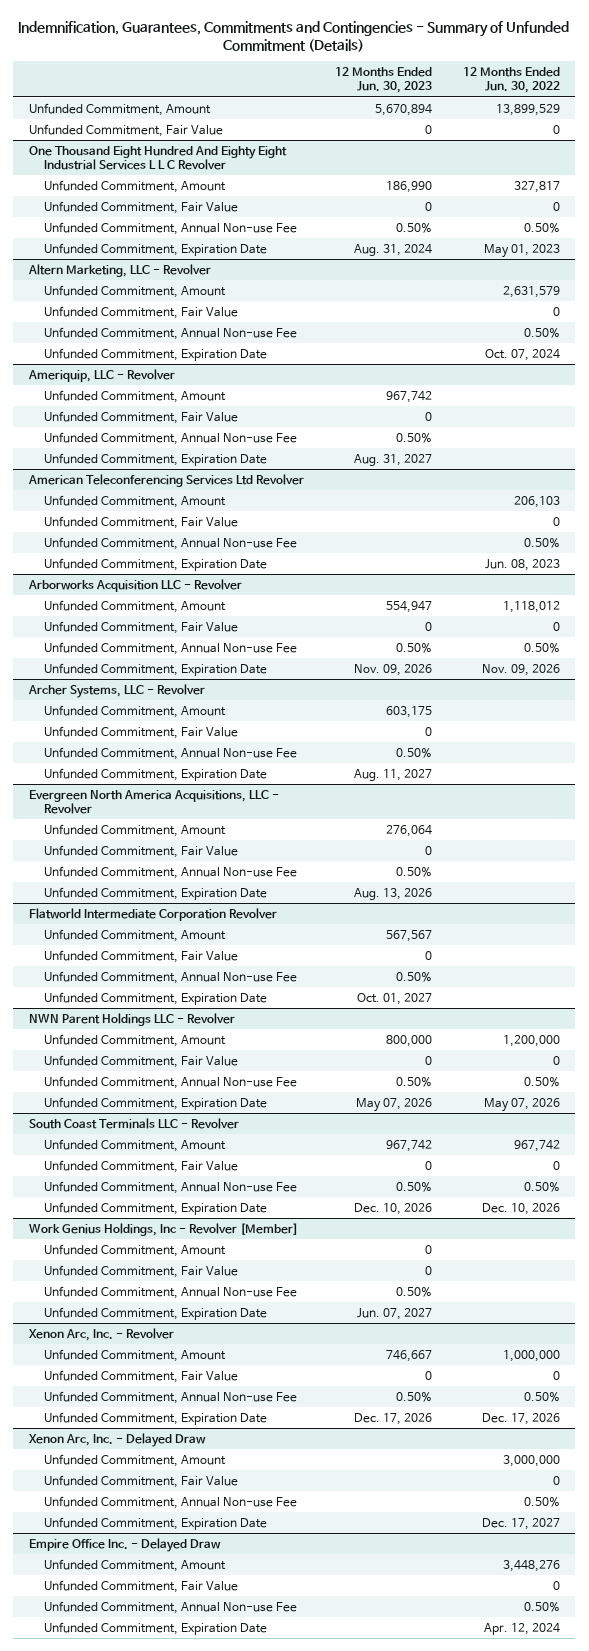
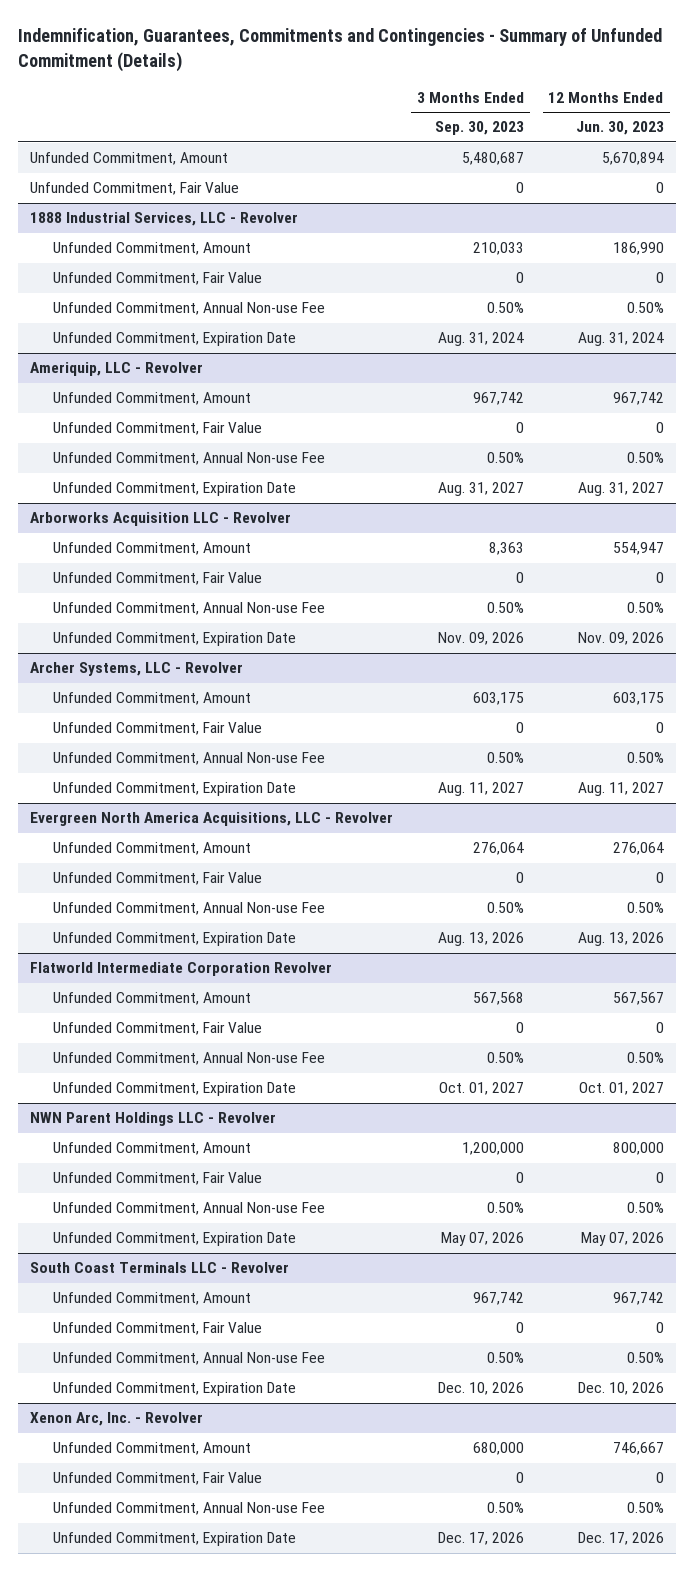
- | 12 Months Ended Jun. 30, 2023 | 12 Months Ended Jun. 30, 2022
+ | 3 Months Ended Sep. 30, 2023 | 12 Months Ended Jun. 30, 2023
- One Thousand Eight Hundred And Eighty Eight Industrial Services L L C Revolver
+ 1888 Industrial Services, LLC - Revolver
- Altern Marketing, LLC - Revolver
- Unfunded Commitment, Amount | | 2,631,579
- Unfunded Commitment, Fair Value | | 0
- Unfunded Commitment, Annual Non-use Fee | | 0.50%
- Unfunded Commitment, Expiration Date | | Oct. 07, 2024
- American Teleconferencing Services Ltd Revolver
- Unfunded Commitment, Amount | | 206,103
- Unfunded Commitment, Fair Value | | 0
- Unfunded Commitment, Annual Non-use Fee | | 0.50%
- Unfunded Commitment, Expiration Date | | Jun. 08, 2023
- Work Genius Holdings, Inc - Revolver [Member]
- Unfunded Commitment, Amount | 0 |
- Unfunded Commitment, Fair Value | 0 |
- Unfunded Commitment, Annual Non-use Fee | 0.50% |
- Unfunded Commitment, Expiration Date | Jun. 07, 2027 |
- Xenon Arc, Inc. - Delayed Draw
- Unfunded Commitment, Amount | | 3,000,000
- Unfunded Commitment, Fair Value | | 0
- Unfunded Commitment, Annual Non-use Fee | | 0.50%
- Unfunded Commitment, Expiration Date | | Dec. 17, 2027
- Empire Office Inc. - Delayed Draw
- Unfunded Commitment, Amount | | 3,448,276
- Unfunded Commitment, Fair Value | | 0
- Unfunded Commitment, Annual Non-use Fee | | 0.50%
- Unfunded Commitment, Expiration Date | | Apr. 12, 2024

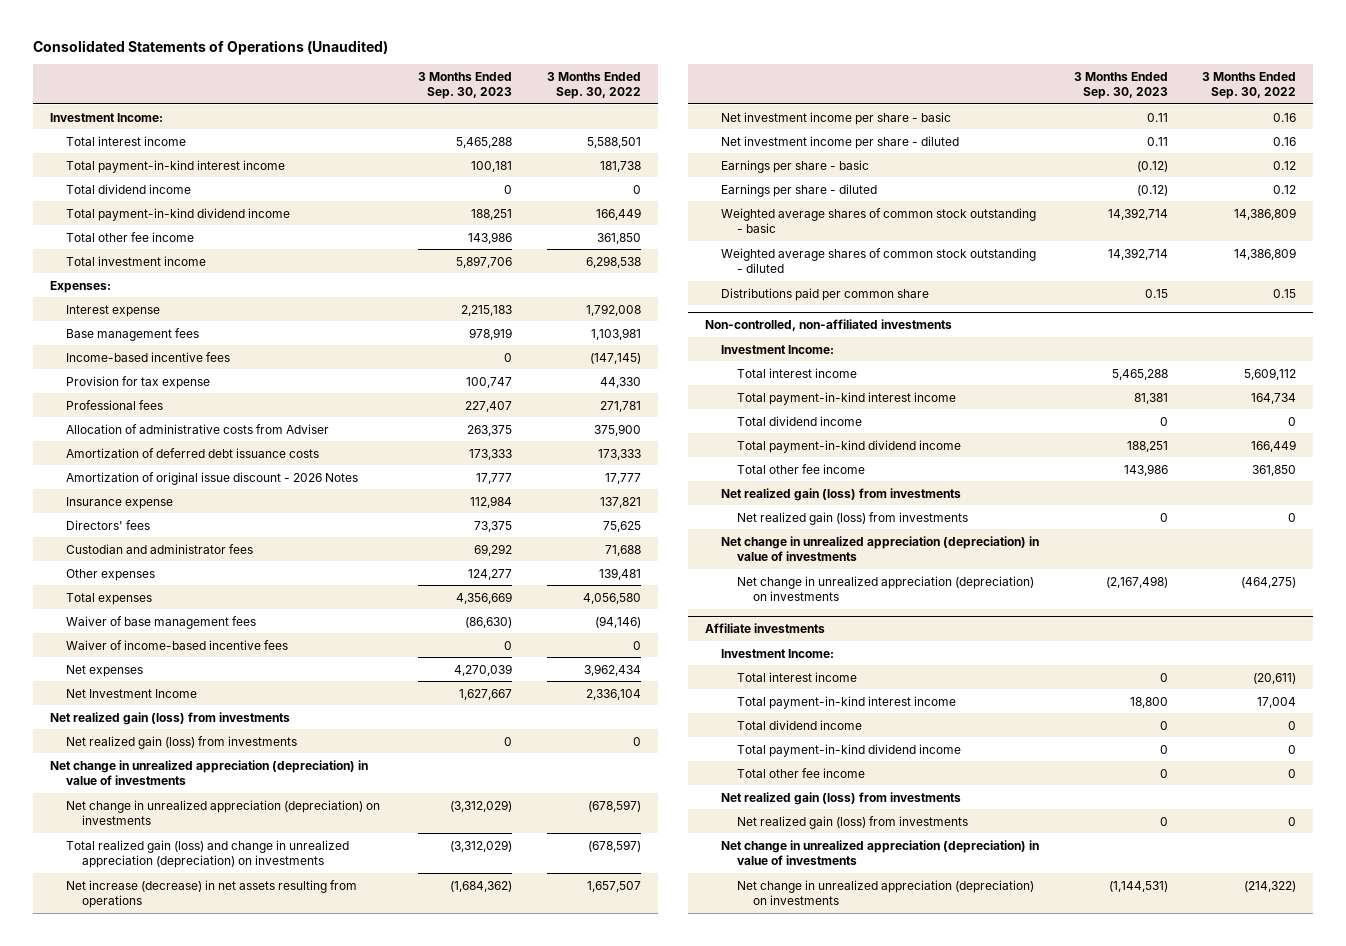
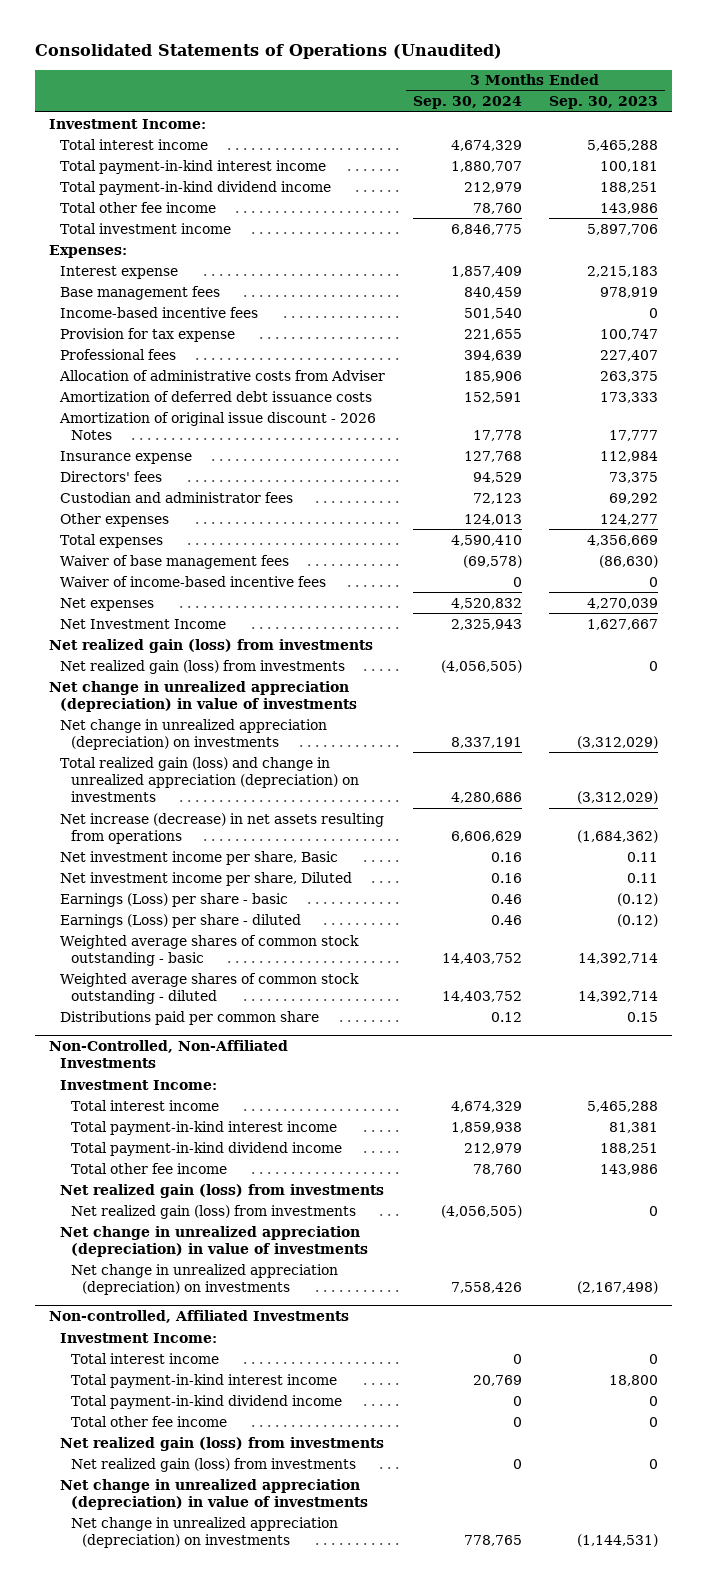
- | 3 Months Ended Sep. 30, 2023 | 3 Months Ended Sep. 30, 2022
+ | 3 Months Ended Sep. 30, 2024 | 3 Months Ended Sep. 30, 2023
- Total dividend income | 0 | 0
- Net investment income per share - basic | 0.11 | 0.16
- Net investment income per share - diluted | 0.11 | 0.16
- Earnings per share - basic | (0.12) | 0.12
- Earnings per share - diluted | (0.12) | 0.12
+ Net investment income per share, Basic | 0.16 | 0.11
+ Net investment income per share, Diluted | 0.16 | 0.11
+ Earnings (Loss) per share - basic | 0.46 | (0.12)
+ Earnings (Loss) per share - diluted | 0.46 | (0.12)
- Non-controlled, non-affiliated investments
+ Non-Controlled, Non-Affiliated Investments
- Total dividend income | 0 | 0
- Affiliate investments
+ Non-controlled, Affiliated Investments
- Total dividend income | 0 | 0

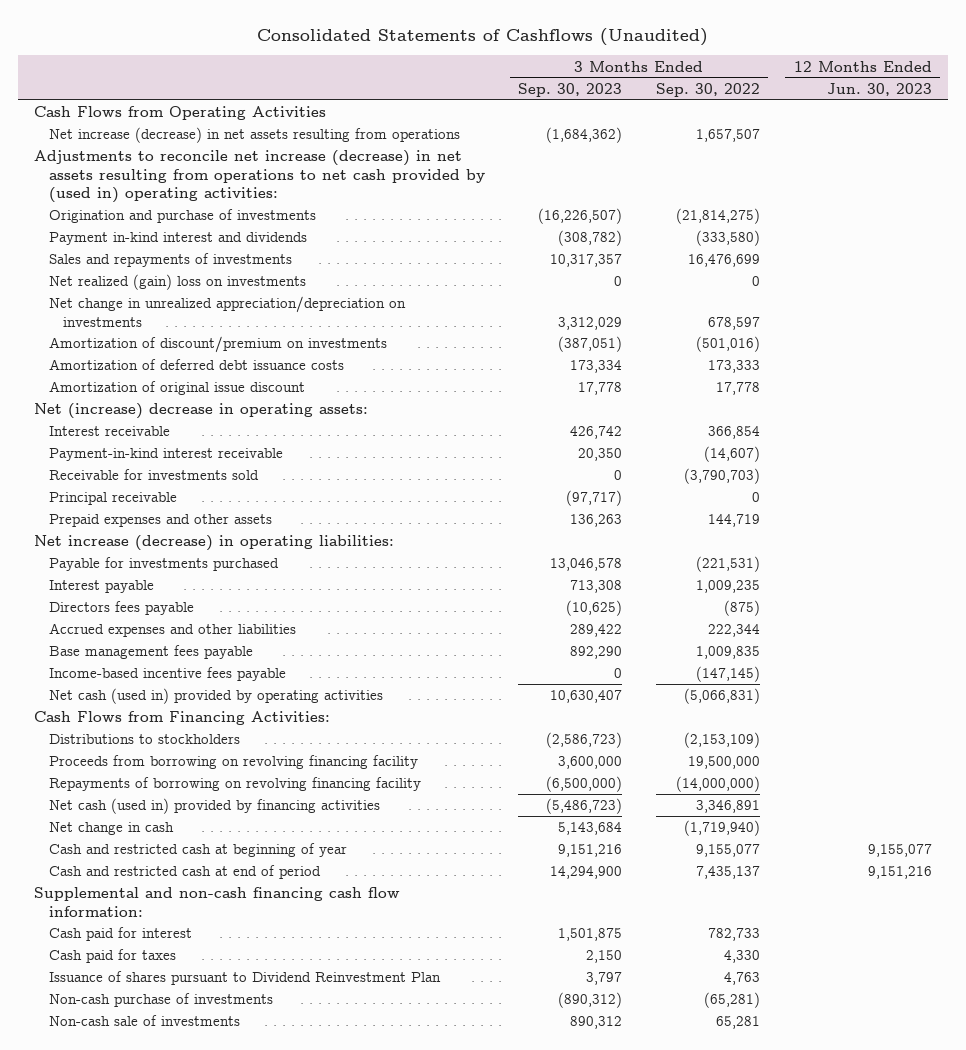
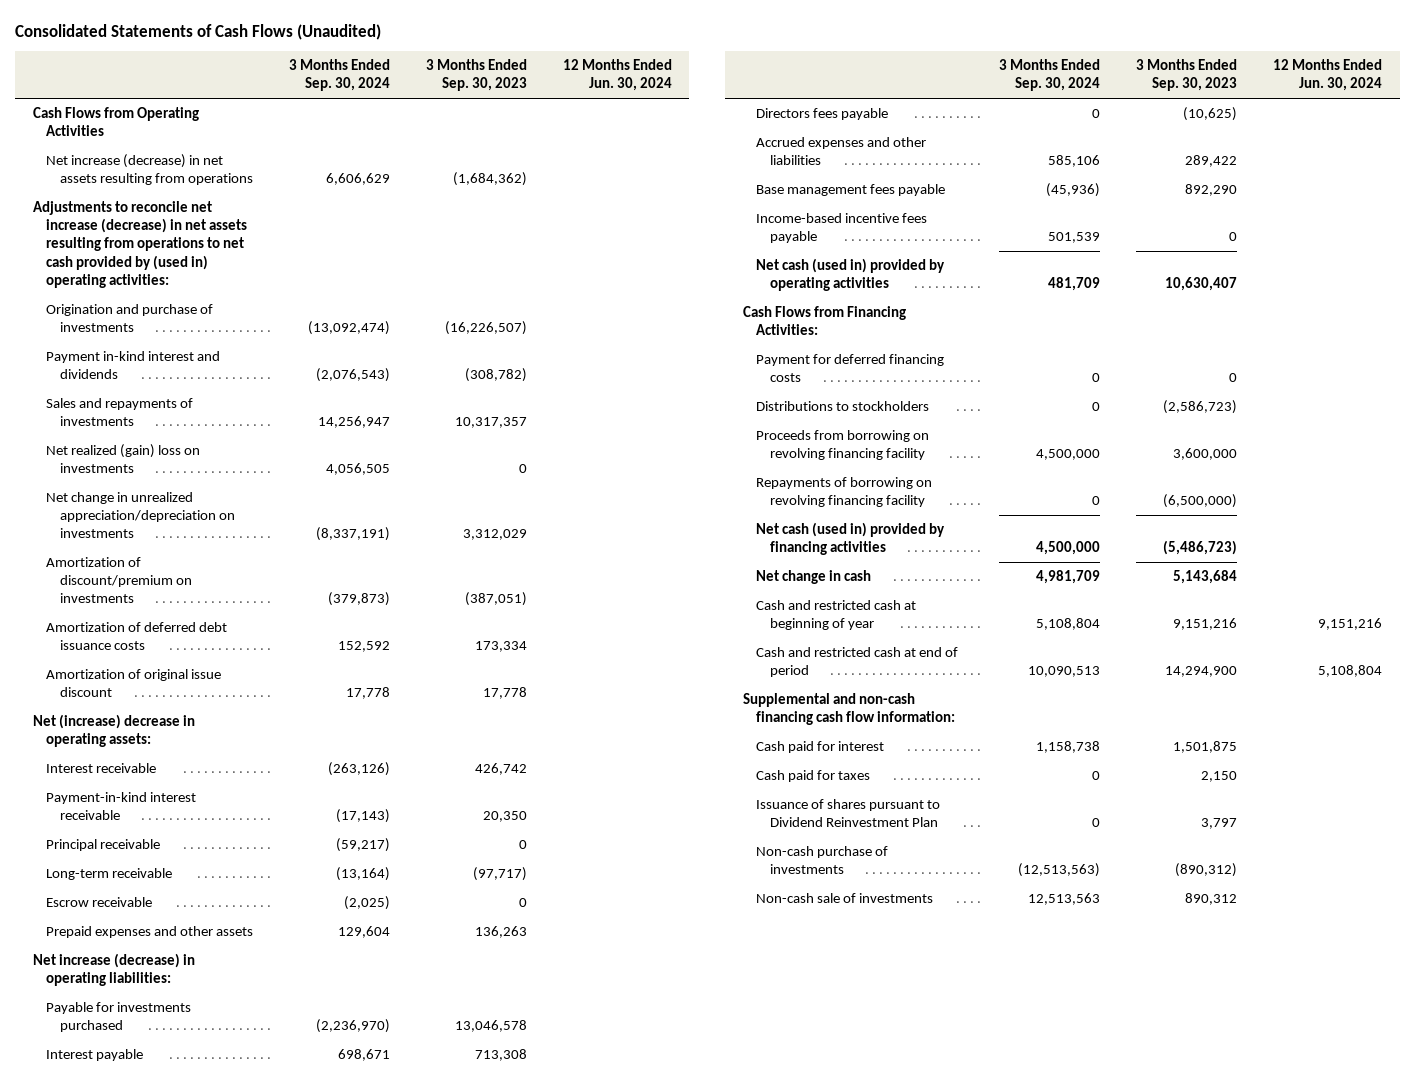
- Consolidated Statements of Cashflows (Unaudited)
+ Consolidated Statements of Cash Flows (Unaudited)
- | 3 Months Ended Sep. 30, 2023 | 3 Months Ended Sep. 30, 2022 | 12 Months Ended Jun. 30, 2023
+ | 3 Months Ended Sep. 30, 2024 | 3 Months Ended Sep. 30, 2023 | 12 Months Ended Jun. 30, 2024
- Receivable for investments sold | 0 | (3,790,703) |
- Principal receivable | (97,717) | 0 |
+ Principal receivable | (59,217) | 0 |
+ Long-term receivable | (13,164) | (97,717) |
+ Escrow receivable | (2,025) | 0 |
+ Payment for deferred financing costs | 0 | 0 |

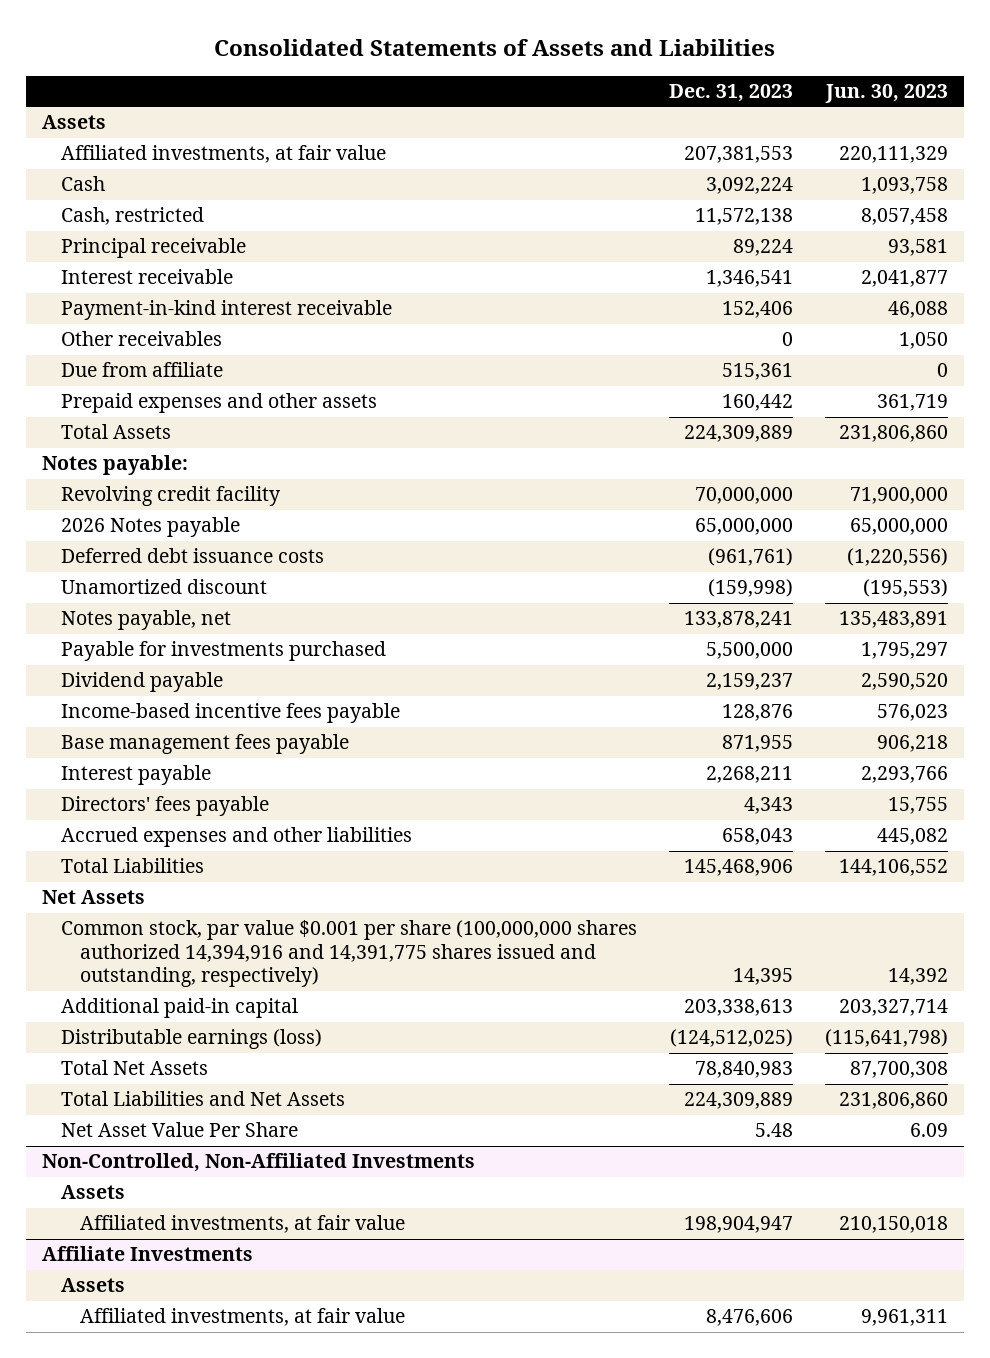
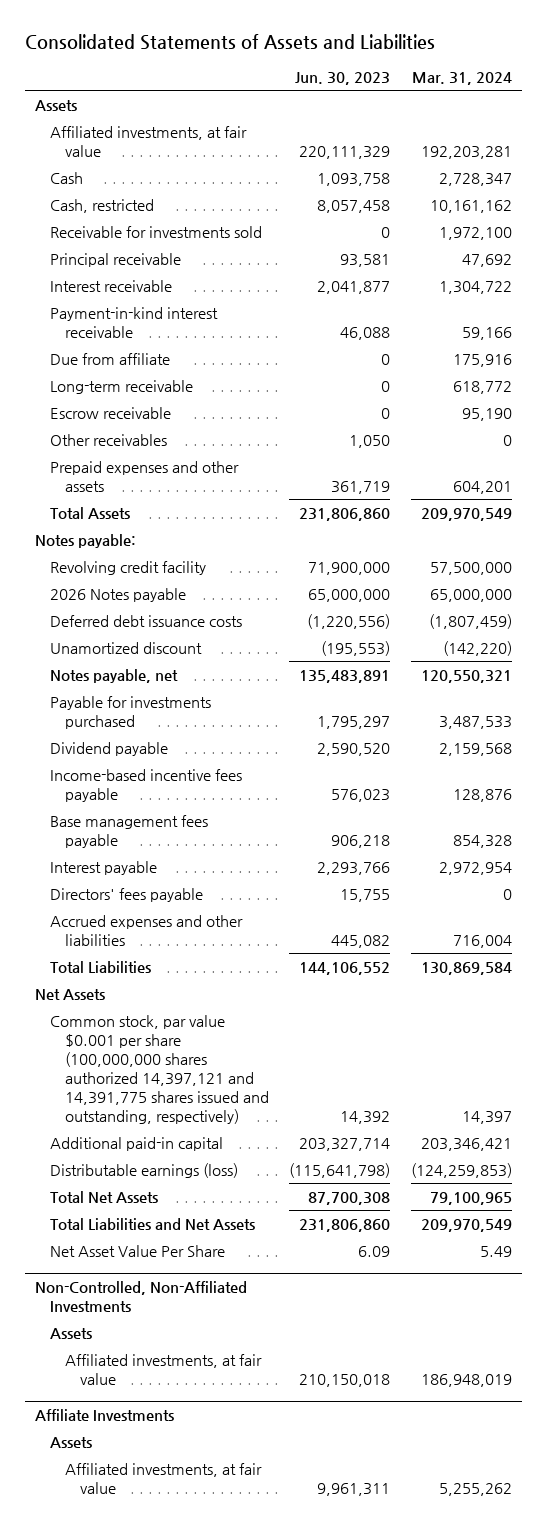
- | Dec. 31, 2023 | Jun. 30, 2023
+ | Jun. 30, 2023 | Mar. 31, 2024
+ Receivable for investments sold | 0 | 1,972,100
+ Long-term receivable | 0 | 618,772
+ Escrow receivable | 0 | 95,190
moved down: Other receivables | 1,050 | 0
- Common stock, par value $0.001 per share (100,000,000 shares authorized 14,394,916 and 14,391,775 shares issued and outstanding, respectively) | 14,395 | 14,392
+ Common stock, par value $0.001 per share (100,000,000 shares authorized 14,397,121 and 14,391,775 shares issued and outstanding, respectively) | 14,392 | 14,397

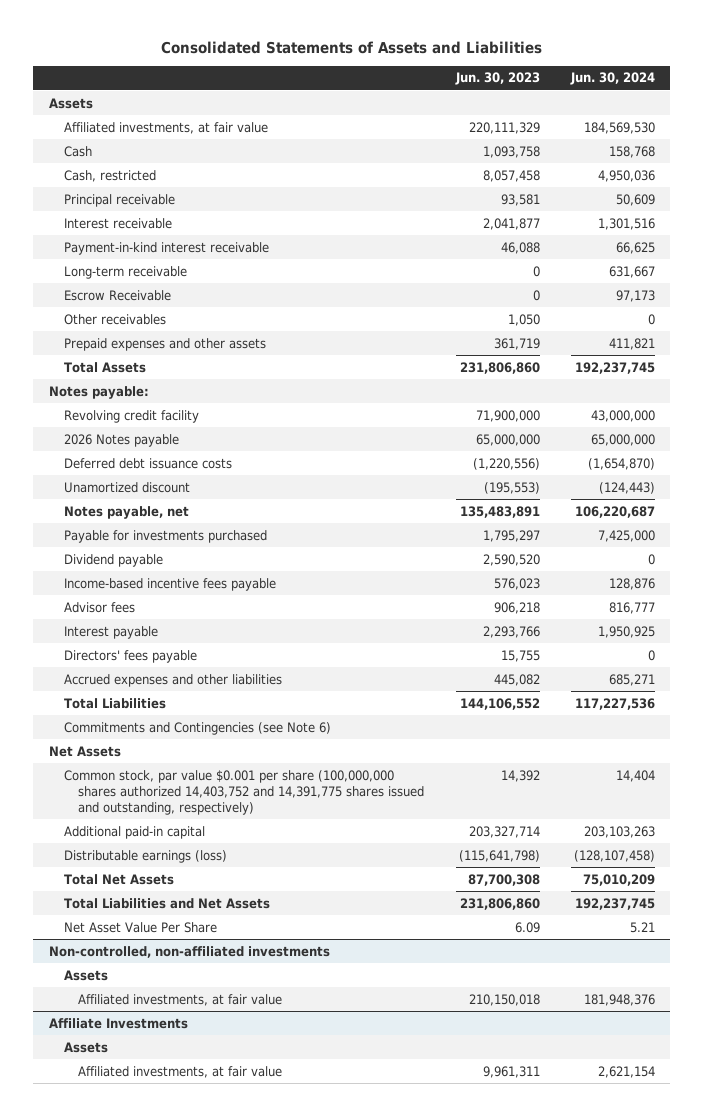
- | Jun. 30, 2023 | Mar. 31, 2024
+ | Jun. 30, 2023 | Jun. 30, 2024
- Receivable for investments sold | 0 | 1,972,100
- Due from affiliate | 0 | 175,916
- Escrow receivable | 0 | 95,190
+ Escrow Receivable | 0 | 97,173
- Base management fees payable | 906,218 | 854,328
+ Advisor fees | 906,218 | 816,777
+ Commitments and Contingencies (see Note 6)
- Common stock, par value $0.001 per share (100,000,000 shares authorized 14,397,121 and 14,391,775 shares issued and outstanding, respectively) | 14,392 | 14,397
+ Common stock, par value $0.001 per share (100,000,000 shares authorized 14,403,752 and 14,391,775 shares issued and outstanding, respectively) | 14,392 | 14,404
- Non-Controlled, Non-Affiliated Investments
+ Non-controlled, non-affiliated investments

